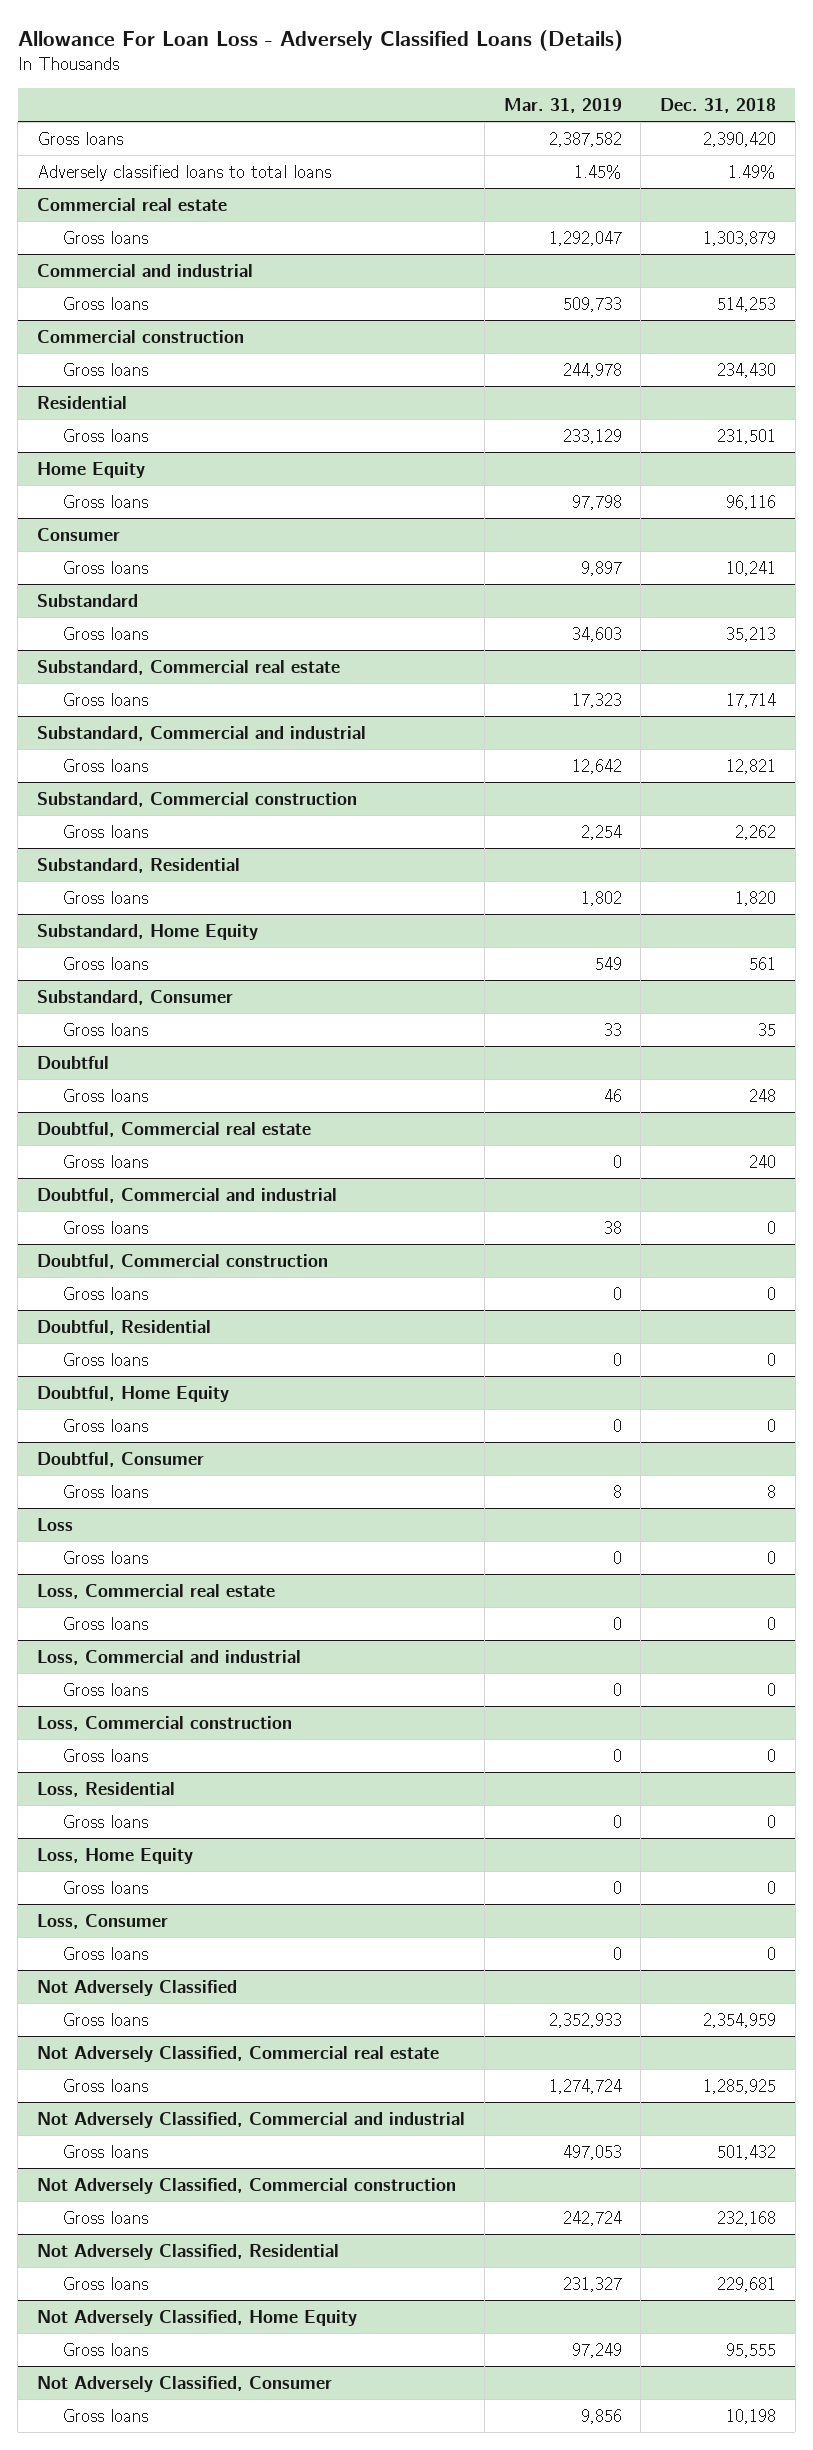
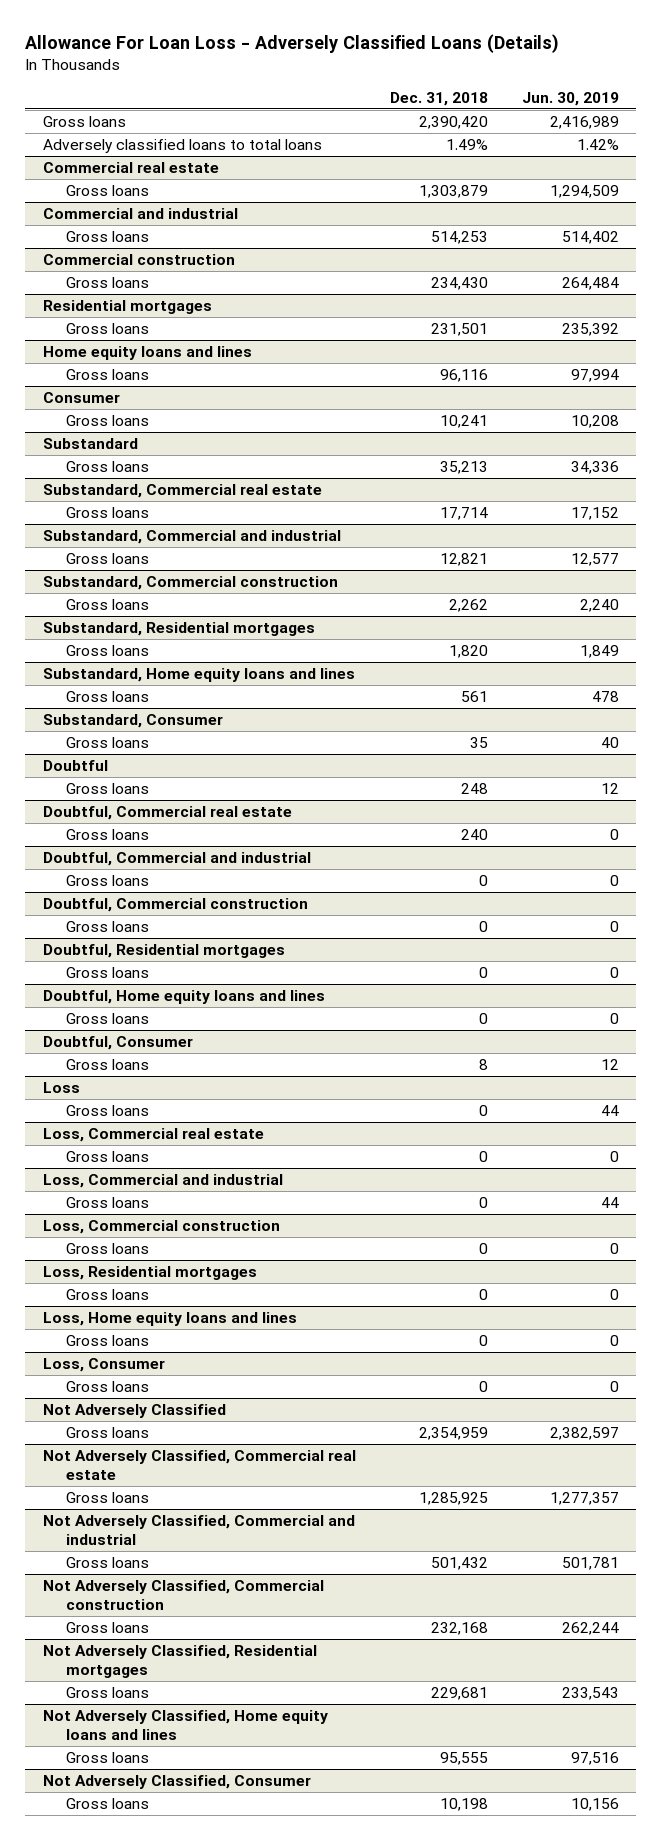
- | Mar. 31, 2019 | Dec. 31, 2018
+ | Dec. 31, 2018 | Jun. 30, 2019
- Residential
+ Residential mortgages
- Home Equity
+ Home equity loans and lines
- Substandard, Residential
+ Substandard, Residential mortgages
- Substandard, Home Equity
+ Substandard, Home equity loans and lines
- Doubtful, Residential
+ Doubtful, Residential mortgages
- Doubtful, Home Equity
+ Doubtful, Home equity loans and lines
- Loss, Residential
+ Loss, Residential mortgages
- Loss, Home Equity
+ Loss, Home equity loans and lines
- Not Adversely Classified, Residential
+ Not Adversely Classified, Residential mortgages
- Not Adversely Classified, Home Equity
+ Not Adversely Classified, Home equity loans and lines

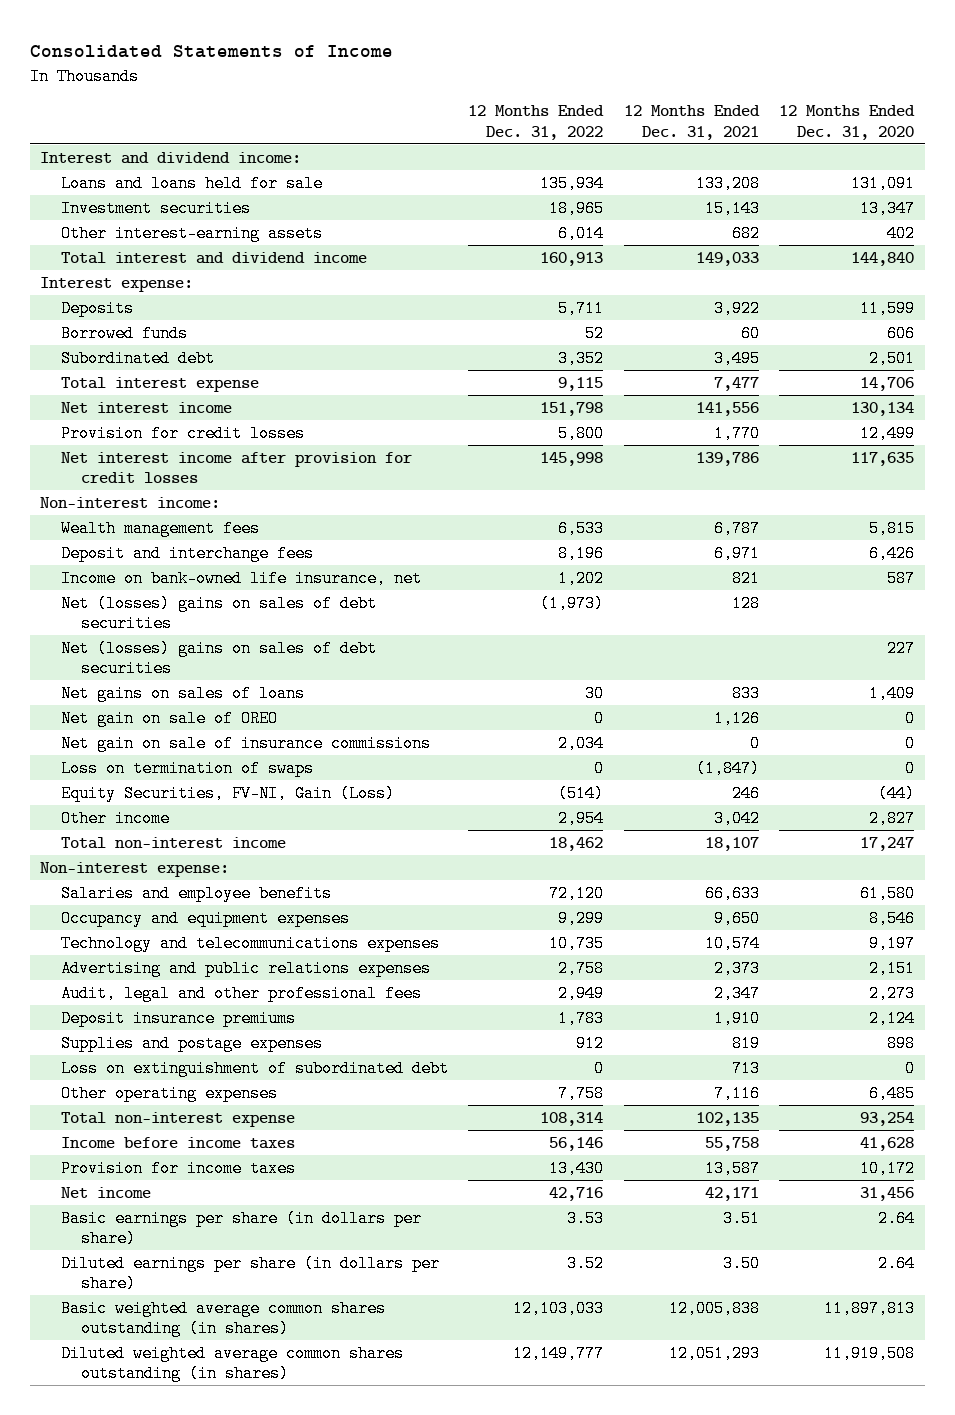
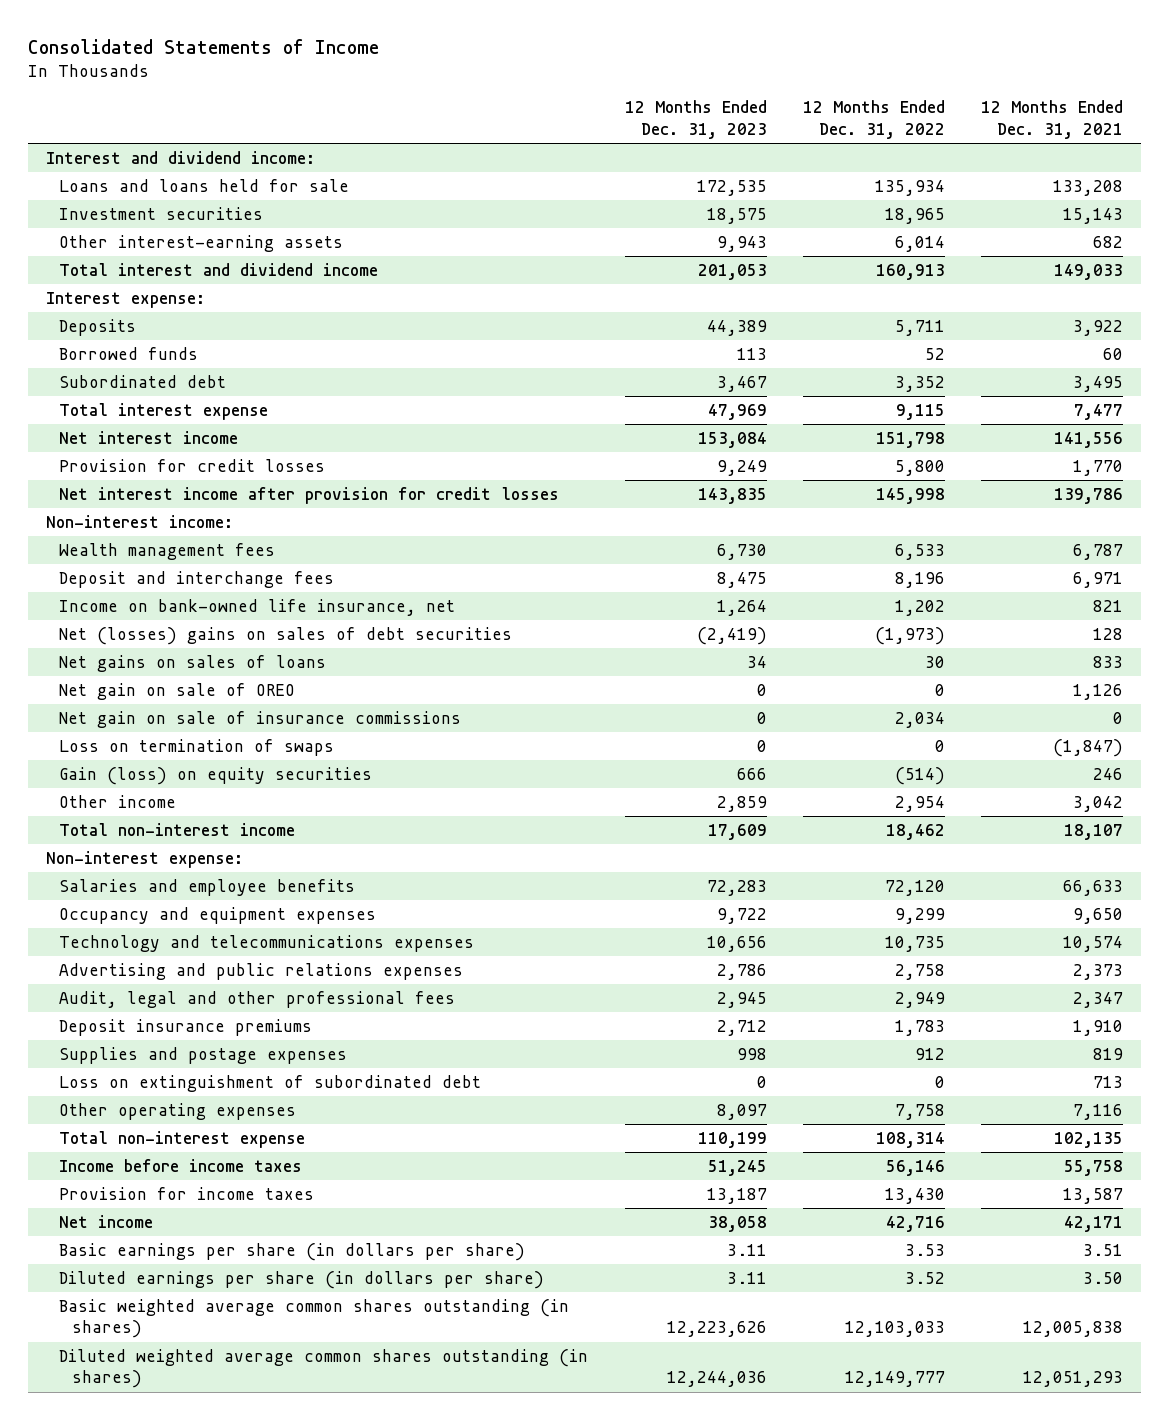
- | 12 Months Ended Dec. 31, 2022 | 12 Months Ended Dec. 31, 2021 | 12 Months Ended Dec. 31, 2020
+ | 12 Months Ended Dec. 31, 2023 | 12 Months Ended Dec. 31, 2022 | 12 Months Ended Dec. 31, 2021
- Net (losses) gains on sales of debt securities | | | 227
- Equity Securities, FV-NI, Gain (Loss) | (514) | 246 | (44)
+ Gain (loss) on equity securities | 666 | (514) | 246

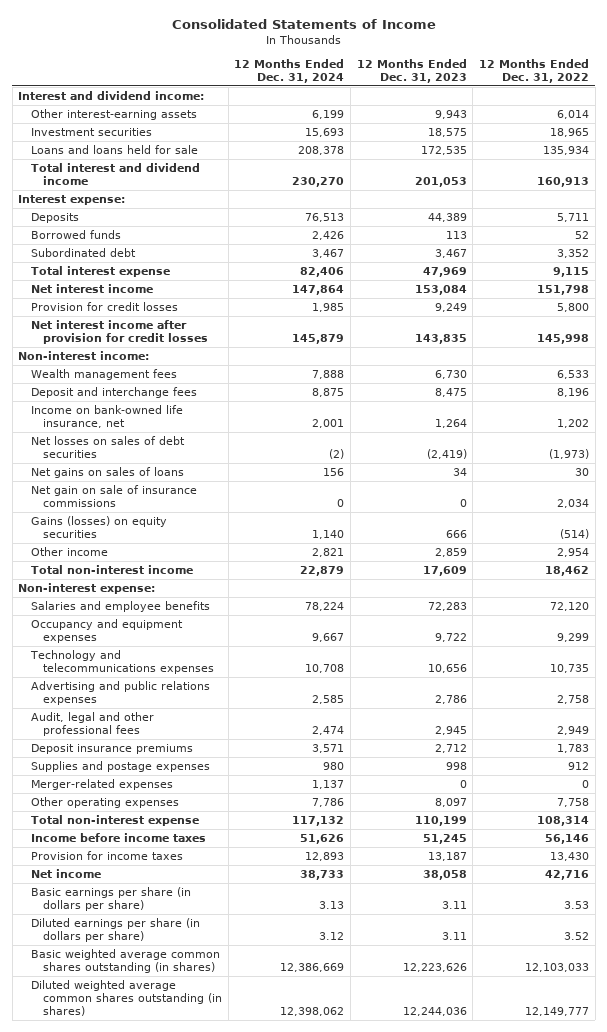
- | 12 Months Ended Dec. 31, 2023 | 12 Months Ended Dec. 31, 2022 | 12 Months Ended Dec. 31, 2021
+ | 12 Months Ended Dec. 31, 2024 | 12 Months Ended Dec. 31, 2023 | 12 Months Ended Dec. 31, 2022
moved down: Investment securities | 15,693 | 18,575 | 18,965
moved down: Loans and loans held for sale | 208,378 | 172,535 | 135,934
- Net (losses) gains on sales of debt securities | (2,419) | (1,973) | 128
+ Net losses on sales of debt securities | (2) | (2,419) | (1,973)
- Net gain on sale of OREO | 0 | 0 | 1,126
- Loss on termination of swaps | 0 | 0 | (1,847)
- Gain (loss) on equity securities | 666 | (514) | 246
+ Gains (losses) on equity securities | 1,140 | 666 | (514)
- Loss on extinguishment of subordinated debt | 0 | 0 | 713
+ Merger-related expenses | 1,137 | 0 | 0

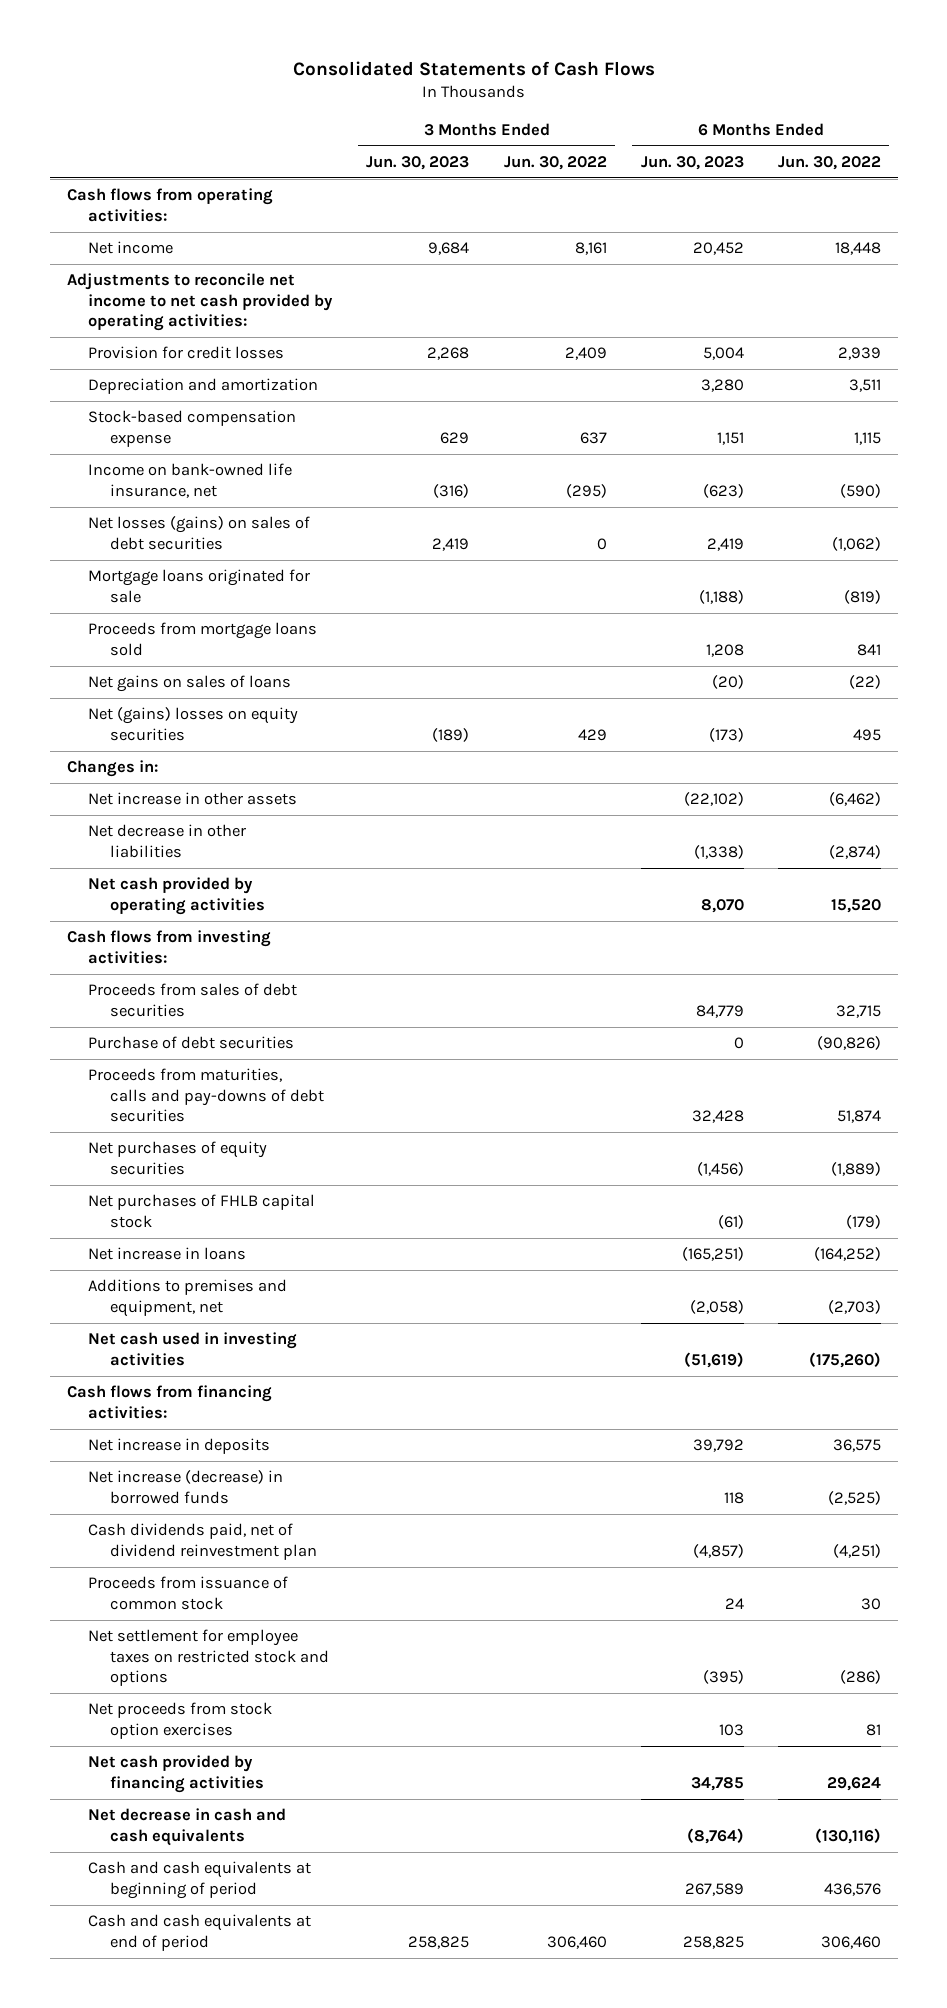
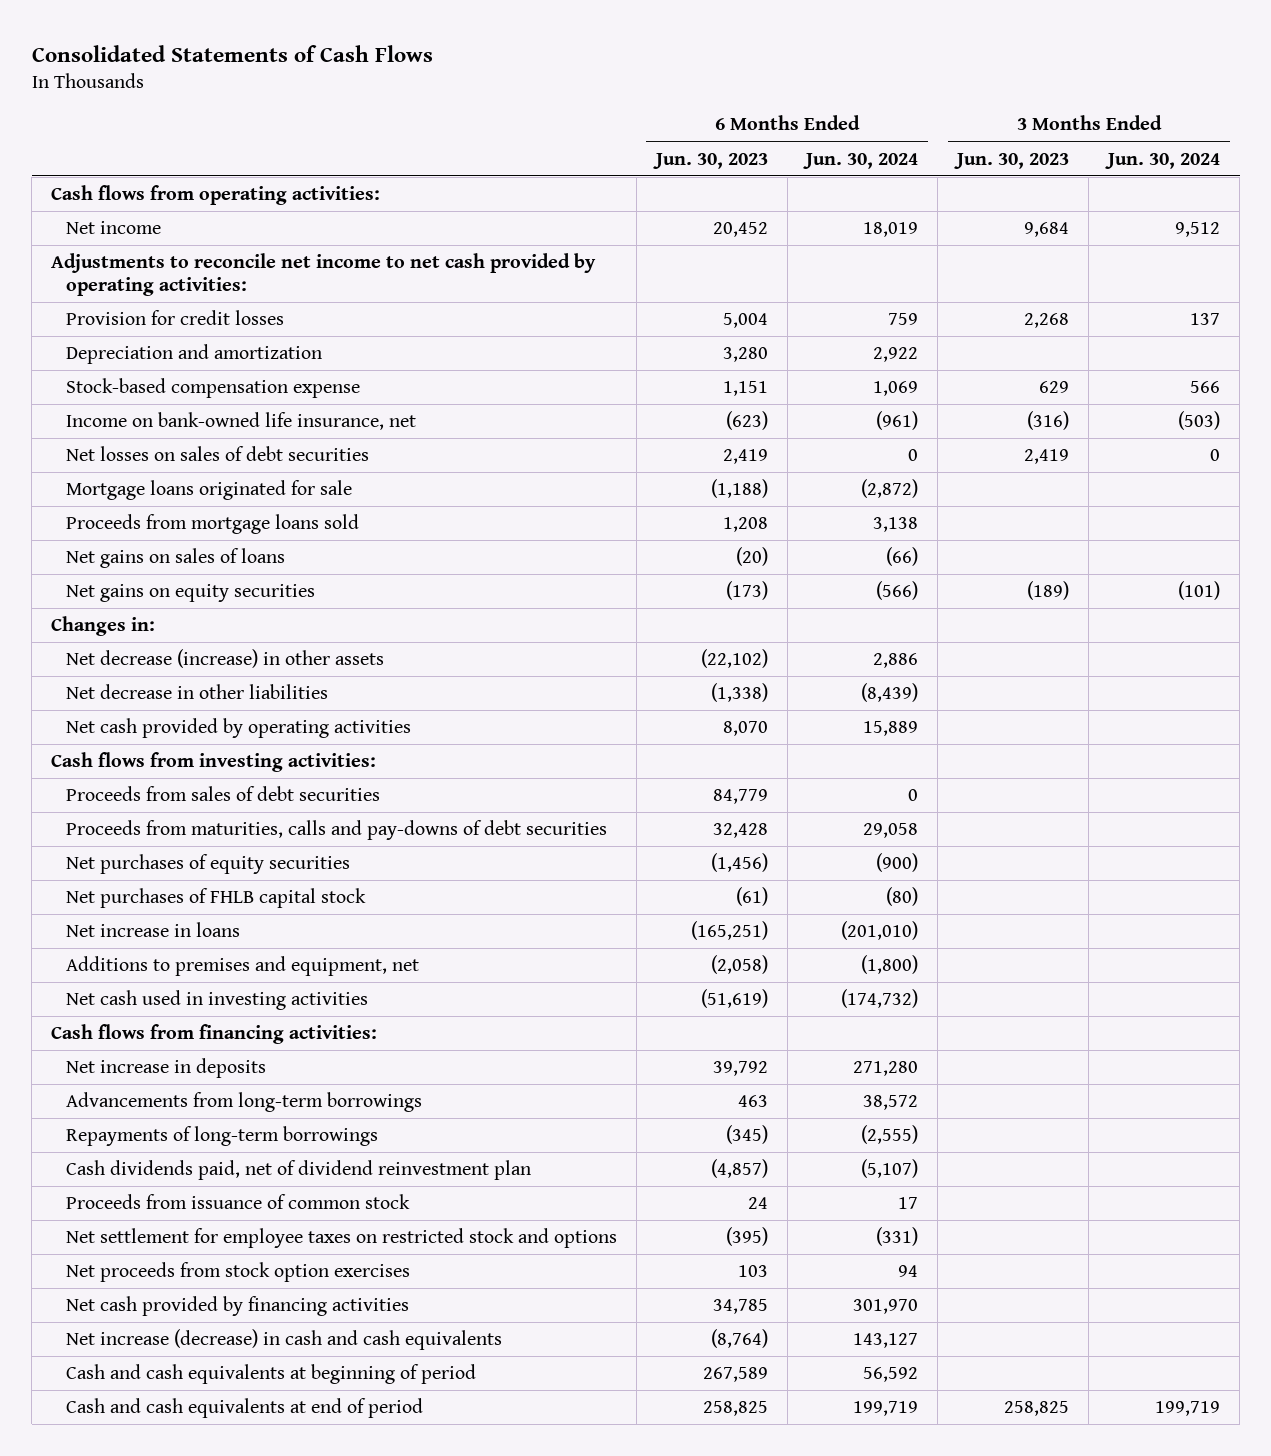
- | 3 Months Ended Jun. 30, 2023 | 3 Months Ended Jun. 30, 2022 | 6 Months Ended Jun. 30, 2023 | 6 Months Ended Jun. 30, 2022
+ | 6 Months Ended Jun. 30, 2023 | 6 Months Ended Jun. 30, 2024 | 3 Months Ended Jun. 30, 2023 | 3 Months Ended Jun. 30, 2024
- Net losses (gains) on sales of debt securities | 2,419 | 0 | 2,419 | (1,062)
+ Net losses on sales of debt securities | 2,419 | 0 | 2,419 | 0
- Net (gains) losses on equity securities | (189) | 429 | (173) | 495
+ Net gains on equity securities | (173) | (566) | (189) | (101)
- Net increase in other assets | | | (22,102) | (6,462)
+ Net decrease (increase) in other assets | (22,102) | 2,886 | |
- Purchase of debt securities | | | 0 | (90,826)
- Net increase (decrease) in borrowed funds | | | 118 | (2,525)
+ Advancements from long-term borrowings | 463 | 38,572 | |
+ Repayments of long-term borrowings | (345) | (2,555) | |
- Net decrease in cash and cash equivalents | | | (8,764) | (130,116)
+ Net increase (decrease) in cash and cash equivalents | (8,764) | 143,127 | |

